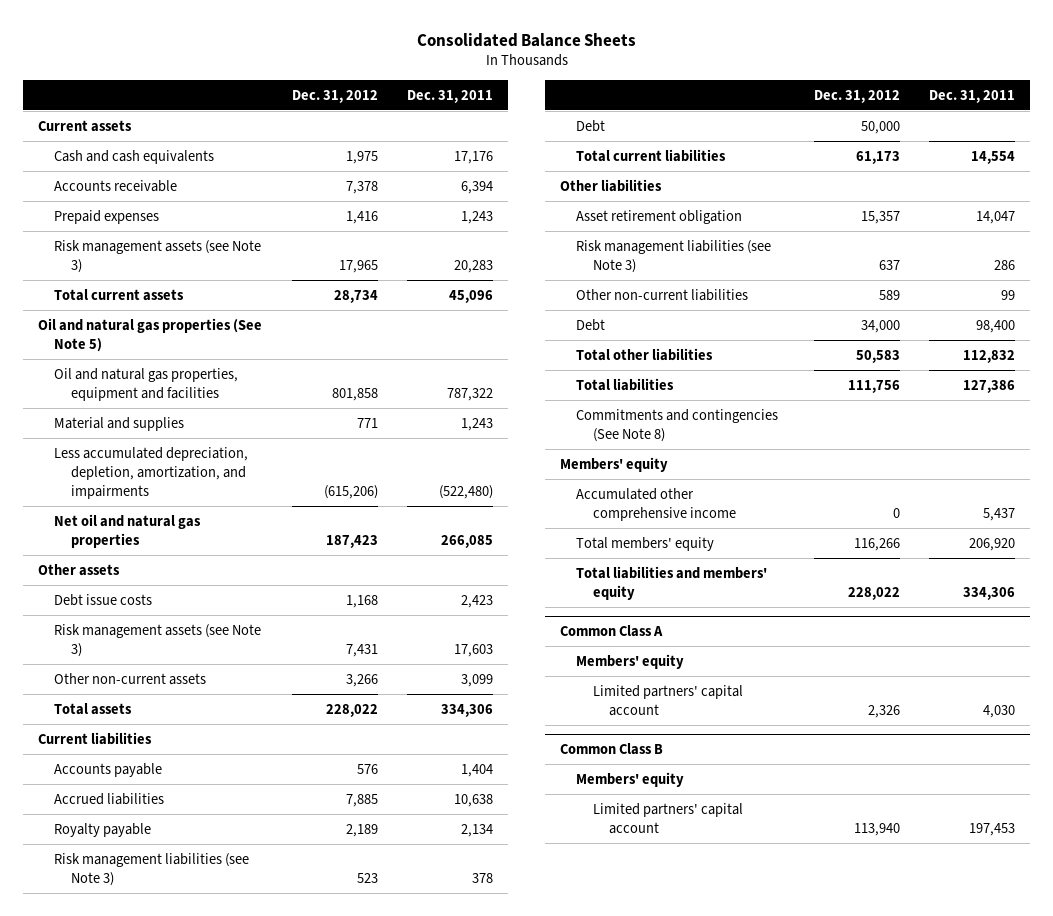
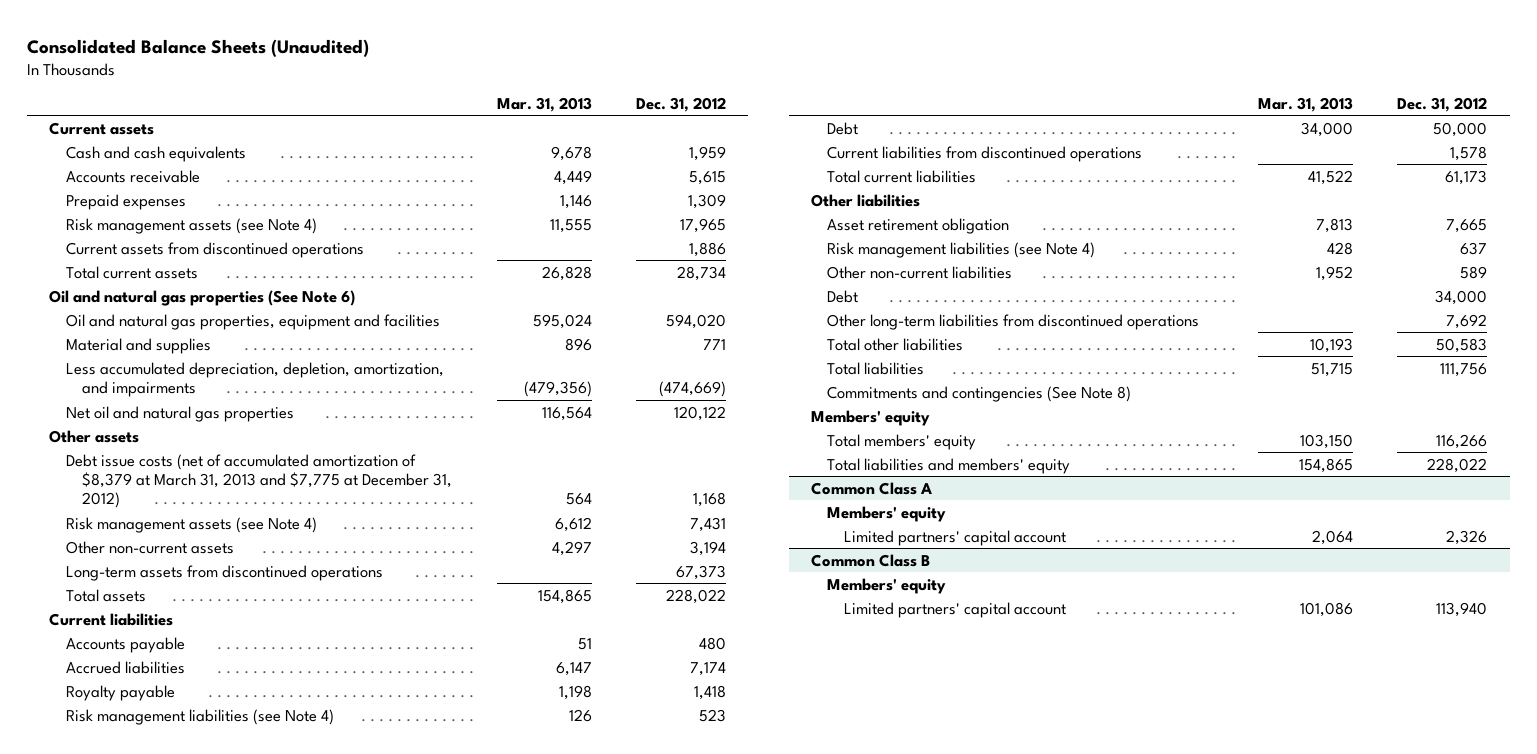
- Consolidated Balance Sheets
+ Consolidated Balance Sheets (Unaudited)
- | Dec. 31, 2012 | Dec. 31, 2011
+ | Mar. 31, 2013 | Dec. 31, 2012
- Cash and cash equivalents | 1,975 | 17,176
- Accounts receivable | 7,378 | 6,394
- Prepaid expenses | 1,416 | 1,243
- Risk management assets (see Note 3) | 17,965 | 20,283
+ Cash and cash equivalents | 9,678 | 1,959
+ Accounts receivable | 4,449 | 5,615
+ Prepaid expenses | 1,146 | 1,309
+ Risk management assets (see Note 4) | 11,555 | 17,965
+ Current assets from discontinued operations | | 1,886
- Oil and natural gas properties (See Note 5)
- Oil and natural gas properties, equipment and facilities | 801,858 | 787,322
+ Oil and natural gas properties (See Note 6)
+ Oil and natural gas properties, equipment and facilities | 595,024 | 594,020
- Less accumulated depreciation, depletion, amortization, and impairments | (615,206) | (522,480)
- Net oil and natural gas properties | 187,423 | 266,085
+ Less accumulated depreciation, depletion, amortization, and impairments | (479,356) | (474,669)
+ Net oil and natural gas properties | 116,564 | 120,122
- Debt issue costs | 1,168 | 2,423
- Risk management assets (see Note 3) | 7,431 | 17,603
- Other non-current assets | 3,266 | 3,099
+ Debt issue costs (net of accumulated amortization of $8,379 at March 31, 2013 and $7,775 at December 31, 2012) | 564 | 1,168
+ Risk management assets (see Note 4) | 6,612 | 7,431
+ Other non-current assets | 4,297 | 3,194
+ Long-term assets from discontinued operations | | 67,373
- Accounts payable | 576 | 1,404
- Accrued liabilities | 7,885 | 10,638
- Royalty payable | 2,189 | 2,134
- Risk management liabilities (see Note 3) | 523 | 378
+ Accounts payable | 51 | 480
+ Accrued liabilities | 6,147 | 7,174
+ Royalty payable | 1,198 | 1,418
+ Risk management liabilities (see Note 4) | 126 | 523
+ Current liabilities from discontinued operations | | 1,578
- Asset retirement obligation | 15,357 | 14,047
- Risk management liabilities (see Note 3) | 637 | 286
+ Asset retirement obligation | 7,813 | 7,665
+ Risk management liabilities (see Note 4) | 428 | 637
+ Other long-term liabilities from discontinued operations | | 7,692
- Accumulated other comprehensive income | 0 | 5,437

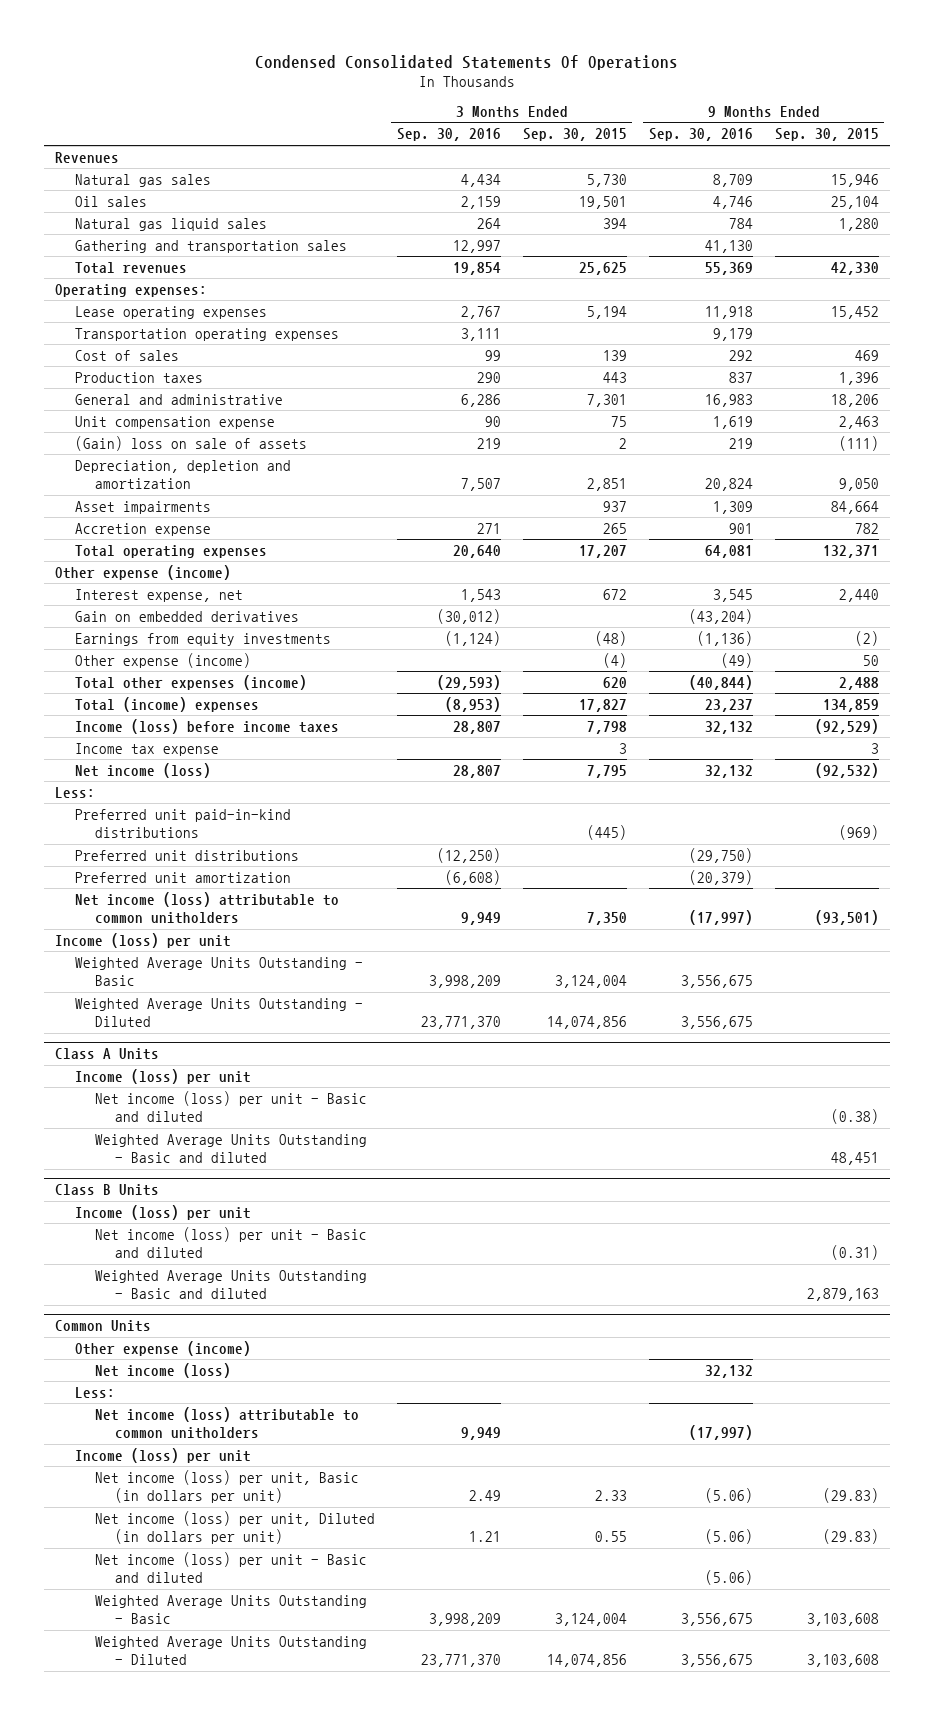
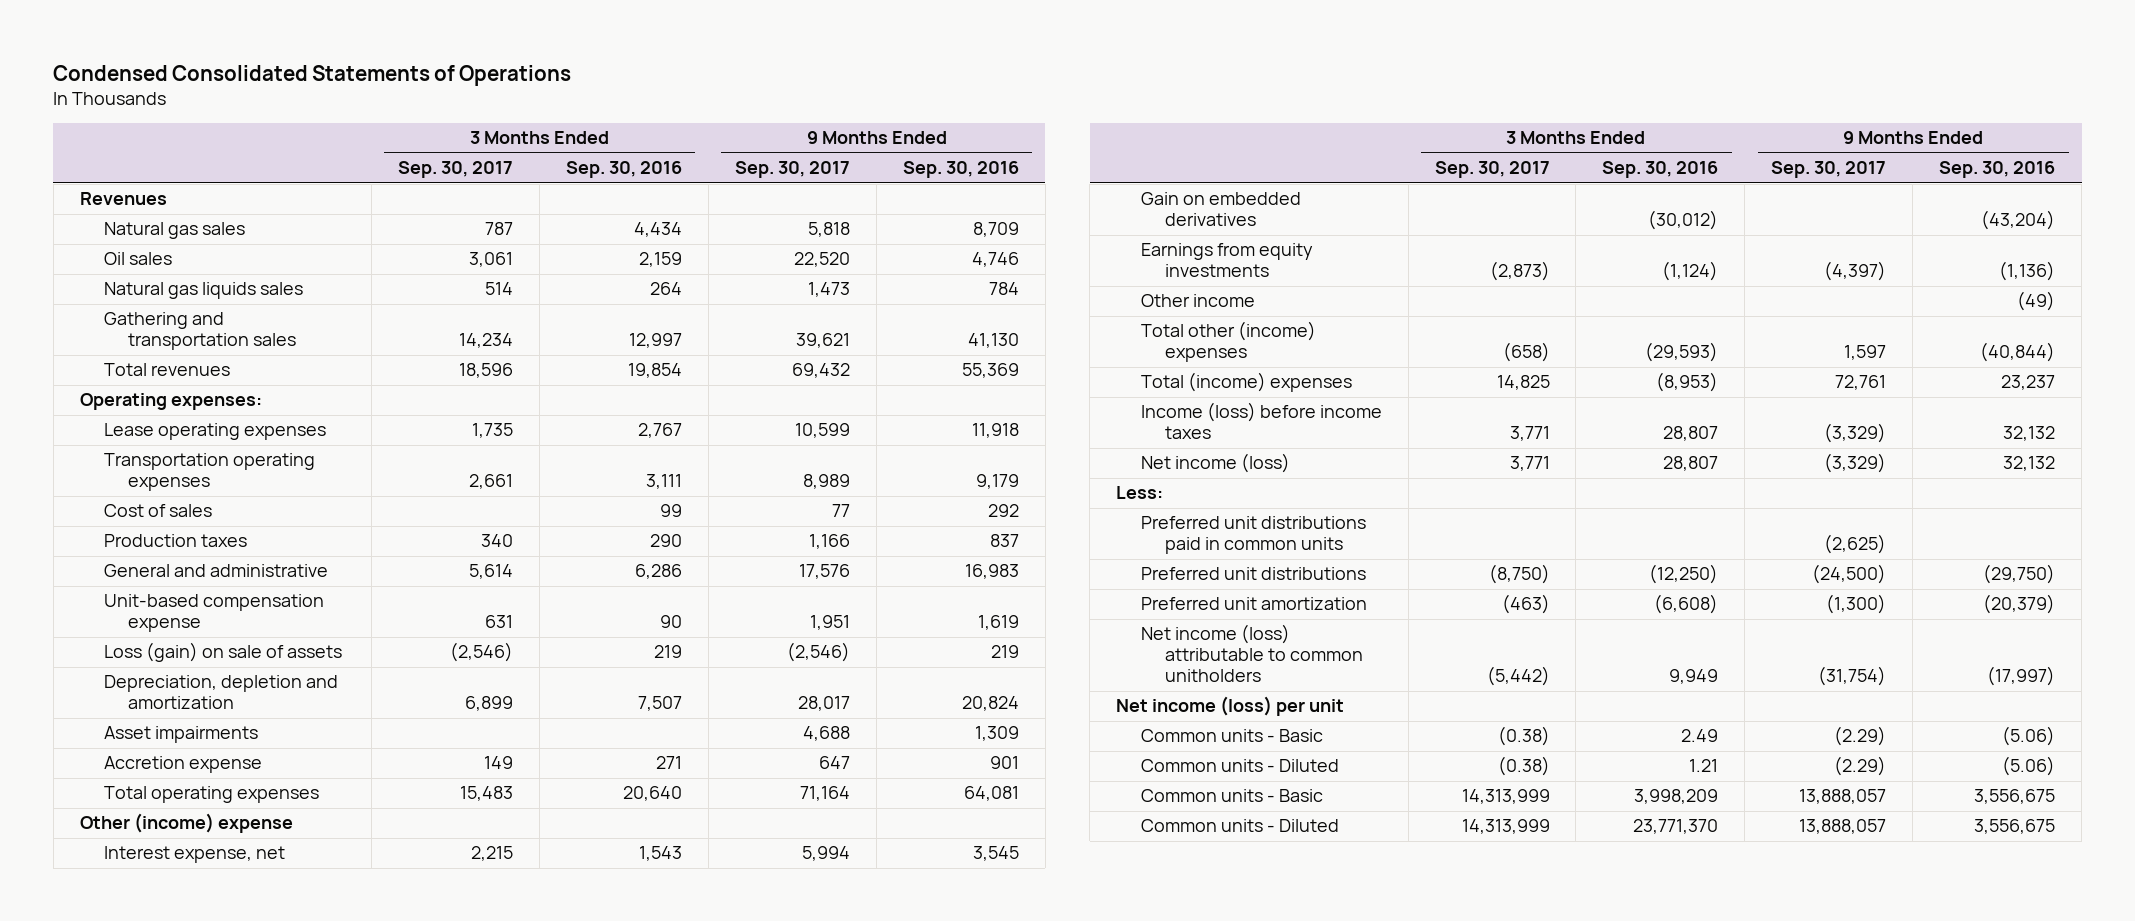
- Condensed Consolidated Statements Of Operations
+ Condensed Consolidated Statements of Operations
- | 3 Months Ended Sep. 30, 2016 | 3 Months Ended Sep. 30, 2015 | 9 Months Ended Sep. 30, 2016 | 9 Months Ended Sep. 30, 2015
+ | 3 Months Ended Sep. 30, 2017 | 3 Months Ended Sep. 30, 2016 | 9 Months Ended Sep. 30, 2017 | 9 Months Ended Sep. 30, 2016
- Natural gas liquid sales | 264 | 394 | 784 | 1,280
+ Natural gas liquids sales | 514 | 264 | 1,473 | 784
- Unit compensation expense | 90 | 75 | 1,619 | 2,463
- (Gain) loss on sale of assets | 219 | 2 | 219 | (111)
+ Unit-based compensation expense | 631 | 90 | 1,951 | 1,619
+ Loss (gain) on sale of assets | (2,546) | 219 | (2,546) | 219
- Other expense (income)
+ Other (income) expense
- Other expense (income) | | (4) | (49) | 50
- Total other expenses (income) | (29,593) | 620 | (40,844) | 2,488
+ Other income | | | | (49)
+ Total other (income) expenses | (658) | (29,593) | 1,597 | (40,844)
- Income tax expense | | 3 | | 3
- Preferred unit paid-in-kind distributions | | (445) | | (969)
+ Preferred unit distributions paid in common units | | | (2,625) |
- Income (loss) per unit
- Weighted Average Units Outstanding - Basic | 3,998,209 | 3,124,004 | 3,556,675 |
- Weighted Average Units Outstanding - Diluted | 23,771,370 | 14,074,856 | 3,556,675 |
- Class A Units
- Income (loss) per unit
- Net income (loss) per unit - Basic and diluted | | | | (0.38)
- Weighted Average Units Outstanding - Basic and diluted | | | | 48,451
- Class B Units
- Income (loss) per unit
- Net income (loss) per unit - Basic and diluted | | | | (0.31)
- Weighted Average Units Outstanding - Basic and diluted | | | | 2,879,163
- Common Units
- Other expense (income)
- Net income (loss) | | | 32,132 |
- Less:
- Net income (loss) attributable to common unitholders | 9,949 | | (17,997) |
- Income (loss) per unit
- Net income (loss) per unit, Basic (in dollars per unit) | 2.49 | 2.33 | (5.06) | (29.83)
- Net income (loss) per unit, Diluted (in dollars per unit) | 1.21 | 0.55 | (5.06) | (29.83)
- Net income (loss) per unit - Basic and diluted | | | (5.06) |
- Weighted Average Units Outstanding - Basic | 3,998,209 | 3,124,004 | 3,556,675 | 3,103,608
- Weighted Average Units Outstanding - Diluted | 23,771,370 | 14,074,856 | 3,556,675 | 3,103,608
+ Net income (loss) per unit
+ Common units - Basic | (0.38) | 2.49 | (2.29) | (5.06)
+ Common units - Diluted | (0.38) | 1.21 | (2.29) | (5.06)
+ Common units - Basic | 14,313,999 | 3,998,209 | 13,888,057 | 3,556,675
+ Common units - Diluted | 14,313,999 | 23,771,370 | 13,888,057 | 3,556,675

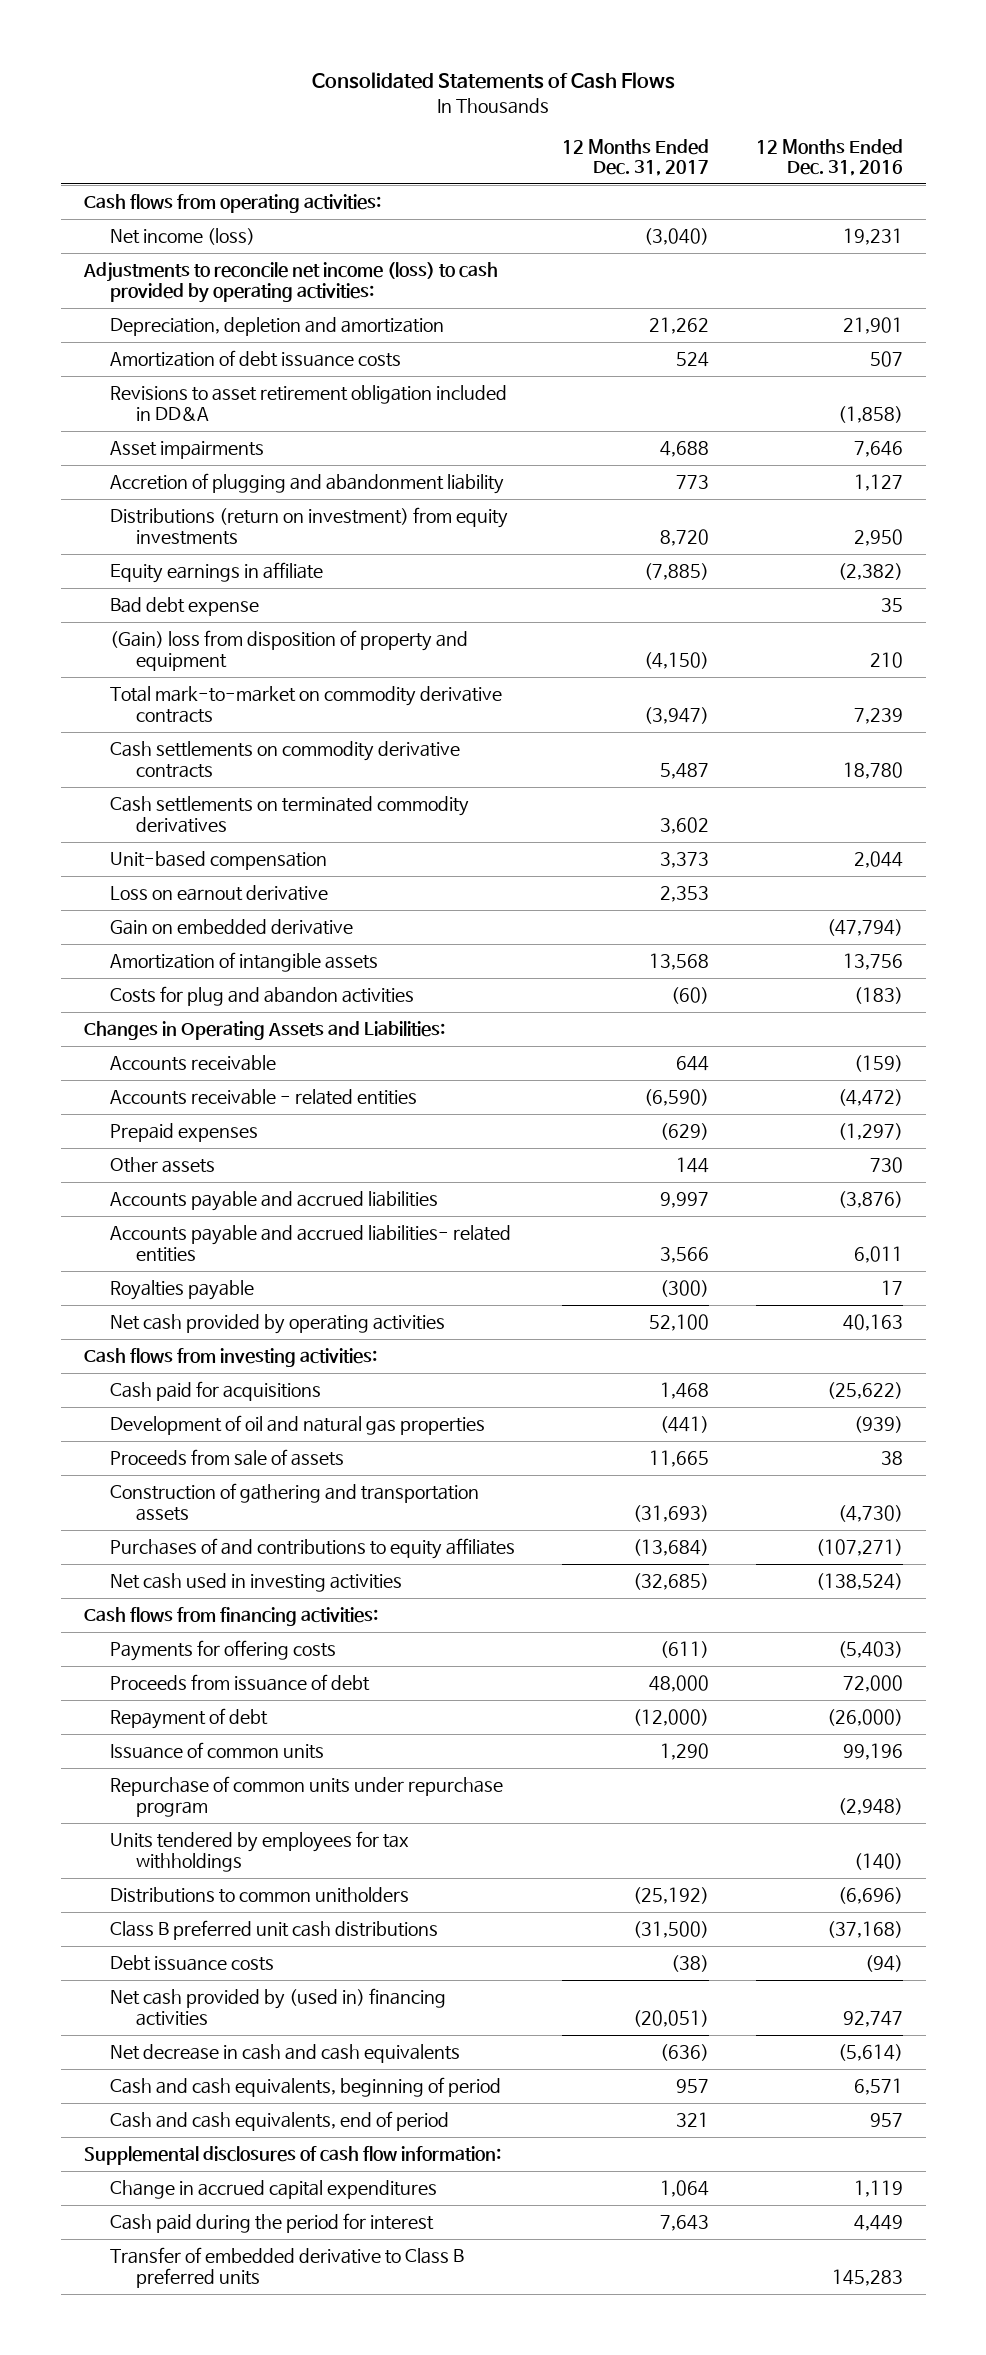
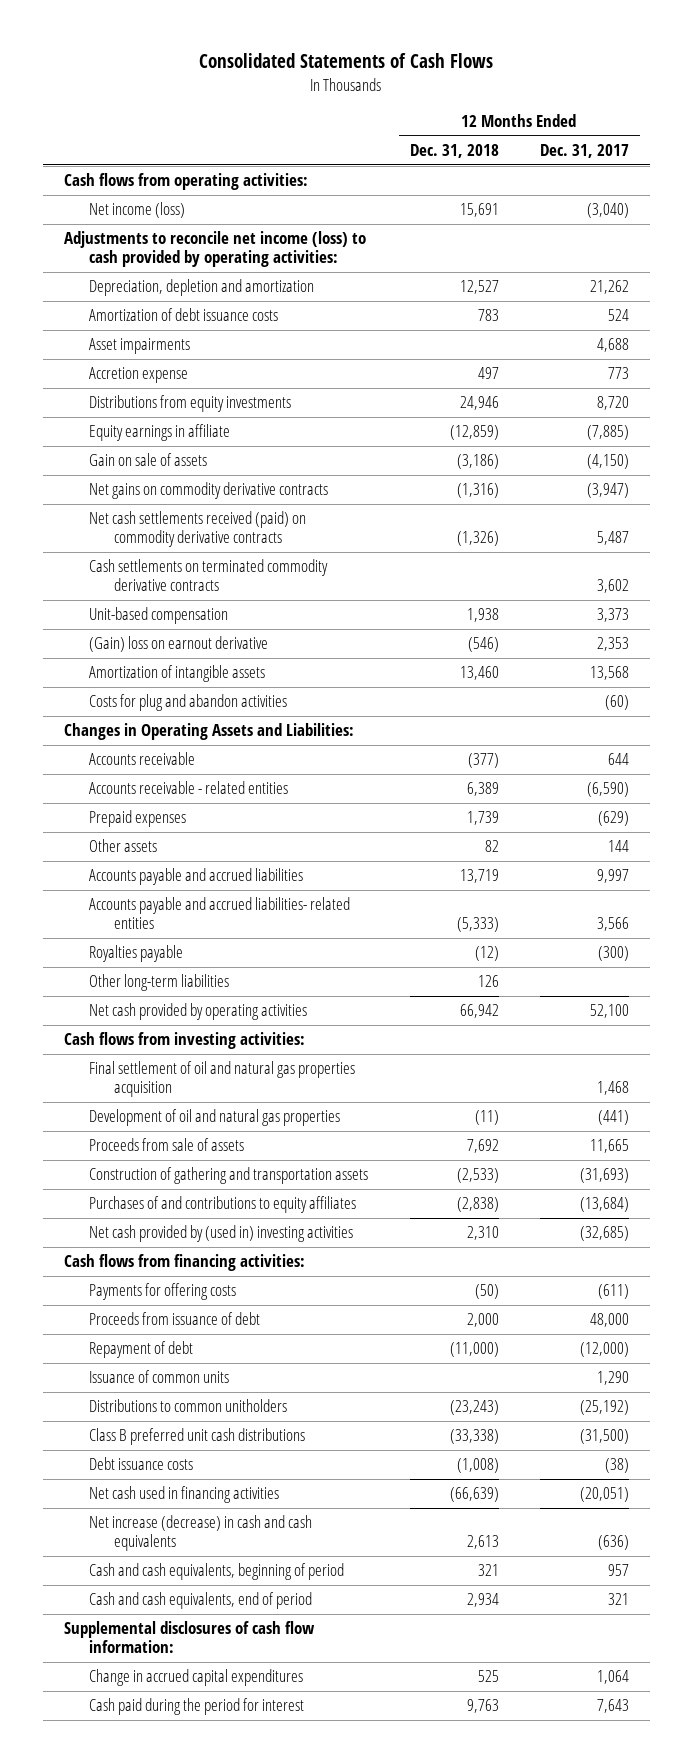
- | 12 Months Ended Dec. 31, 2017 | 12 Months Ended Dec. 31, 2016
+ | 12 Months Ended Dec. 31, 2018 | 12 Months Ended Dec. 31, 2017
- Revisions to asset retirement obligation included in DD&A | | (1,858)
- Accretion of plugging and abandonment liability | 773 | 1,127
- Distributions (return on investment) from equity investments | 8,720 | 2,950
+ Accretion expense | 497 | 773
+ Distributions from equity investments | 24,946 | 8,720
- Bad debt expense | | 35
- (Gain) loss from disposition of property and equipment | (4,150) | 210
- Total mark-to-market on commodity derivative contracts | (3,947) | 7,239
- Cash settlements on commodity derivative contracts | 5,487 | 18,780
- Cash settlements on terminated commodity derivatives | 3,602 |
+ Gain on sale of assets | (3,186) | (4,150)
+ Net gains on commodity derivative contracts | (1,316) | (3,947)
+ Net cash settlements received (paid) on commodity derivative contracts | (1,326) | 5,487
+ Cash settlements on terminated commodity derivative contracts | | 3,602
- Loss on earnout derivative | 2,353 |
- Gain on embedded derivative | | (47,794)
+ (Gain) loss on earnout derivative | (546) | 2,353
+ Other long-term liabilities | 126 |
- Cash paid for acquisitions | 1,468 | (25,622)
+ Final settlement of oil and natural gas properties acquisition | | 1,468
- Net cash used in investing activities | (32,685) | (138,524)
+ Net cash provided by (used in) investing activities | 2,310 | (32,685)
- Repurchase of common units under repurchase program | | (2,948)
- Units tendered by employees for tax withholdings | | (140)
- Net cash provided by (used in) financing activities | (20,051) | 92,747
- Net decrease in cash and cash equivalents | (636) | (5,614)
+ Net cash used in financing activities | (66,639) | (20,051)
+ Net increase (decrease) in cash and cash equivalents | 2,613 | (636)
- Transfer of embedded derivative to Class B preferred units | | 145,283

